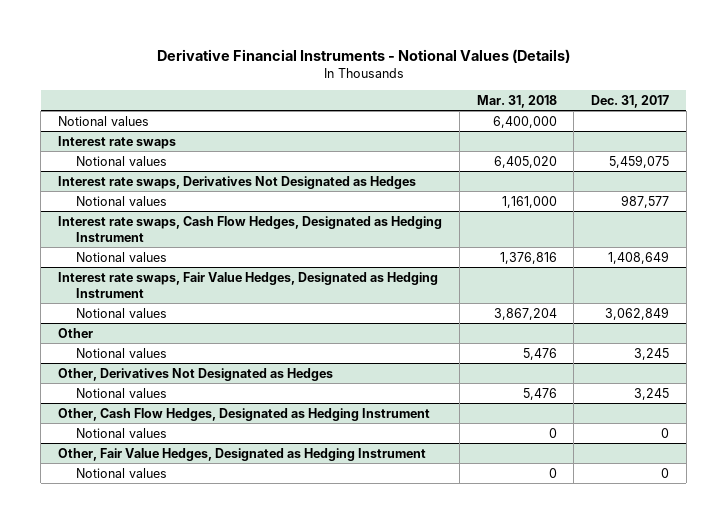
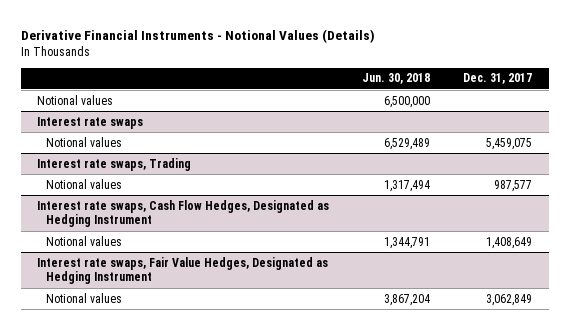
- | Mar. 31, 2018 | Dec. 31, 2017
+ | Jun. 30, 2018 | Dec. 31, 2017
- Interest rate swaps, Derivatives Not Designated as Hedges
+ Interest rate swaps, Trading
- Other
- Notional values | 5,476 | 3,245
- Other, Derivatives Not Designated as Hedges
- Notional values | 5,476 | 3,245
- Other, Cash Flow Hedges, Designated as Hedging Instrument
- Notional values | 0 | 0
- Other, Fair Value Hedges, Designated as Hedging Instrument
- Notional values | 0 | 0

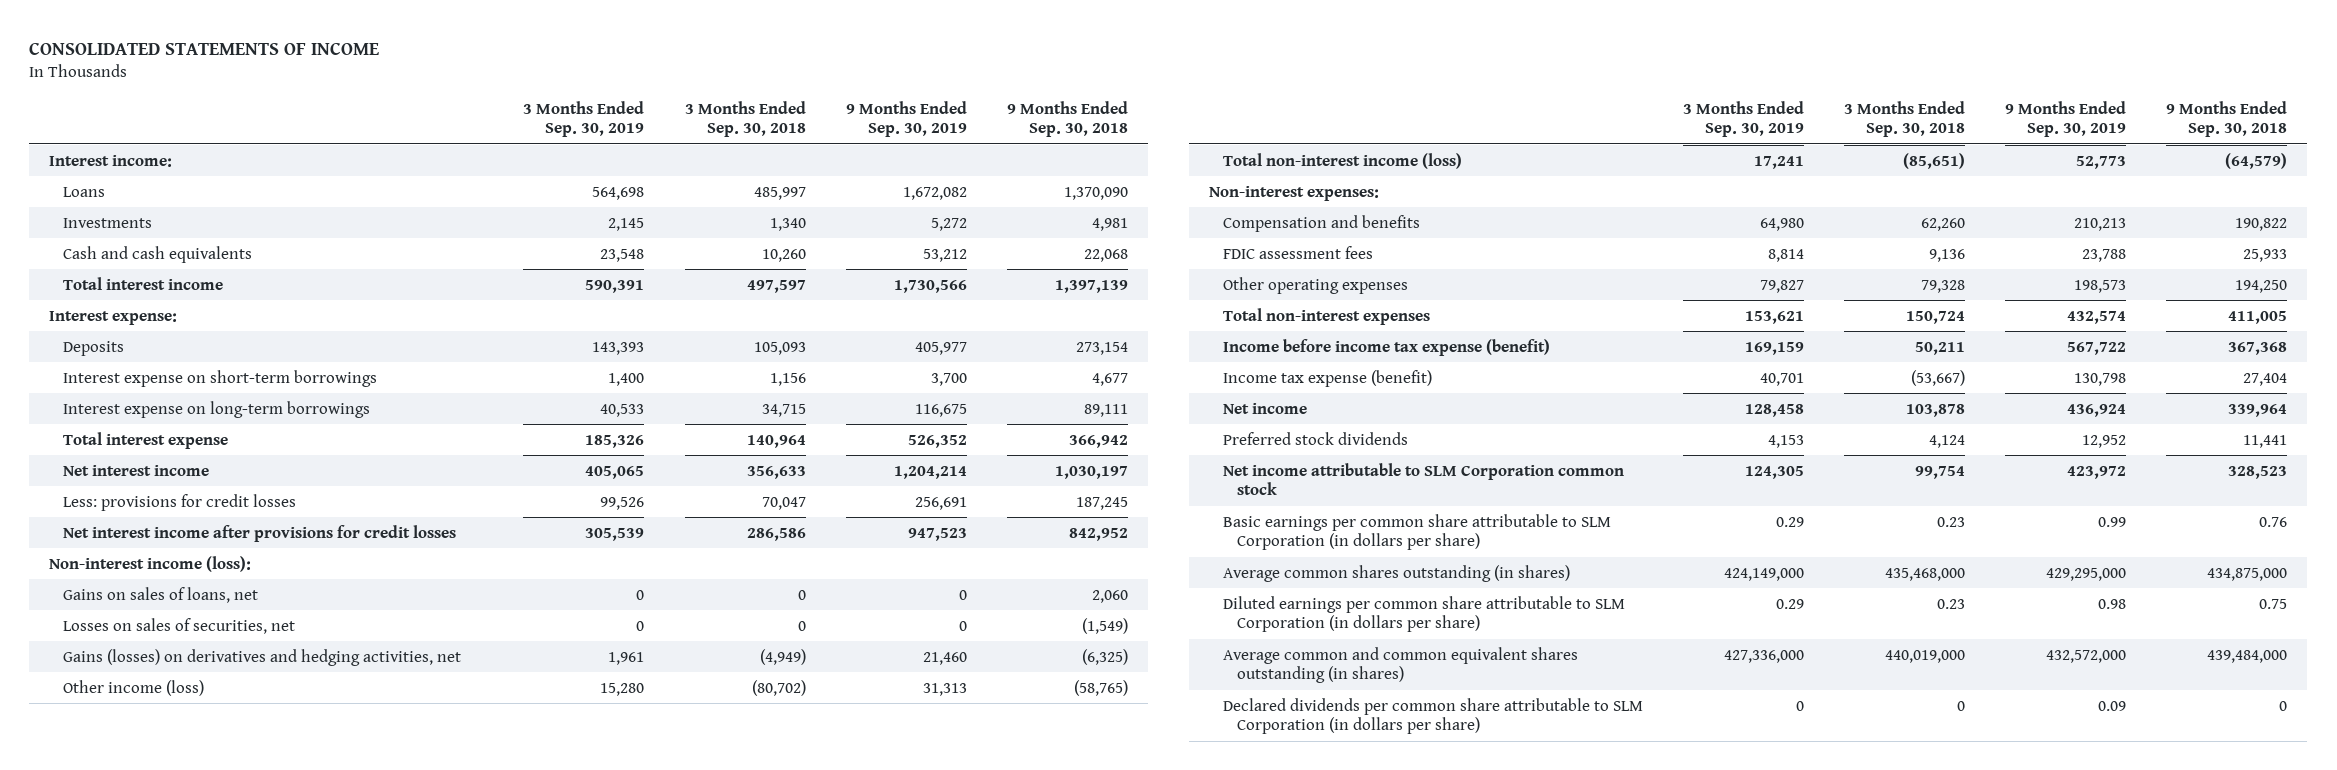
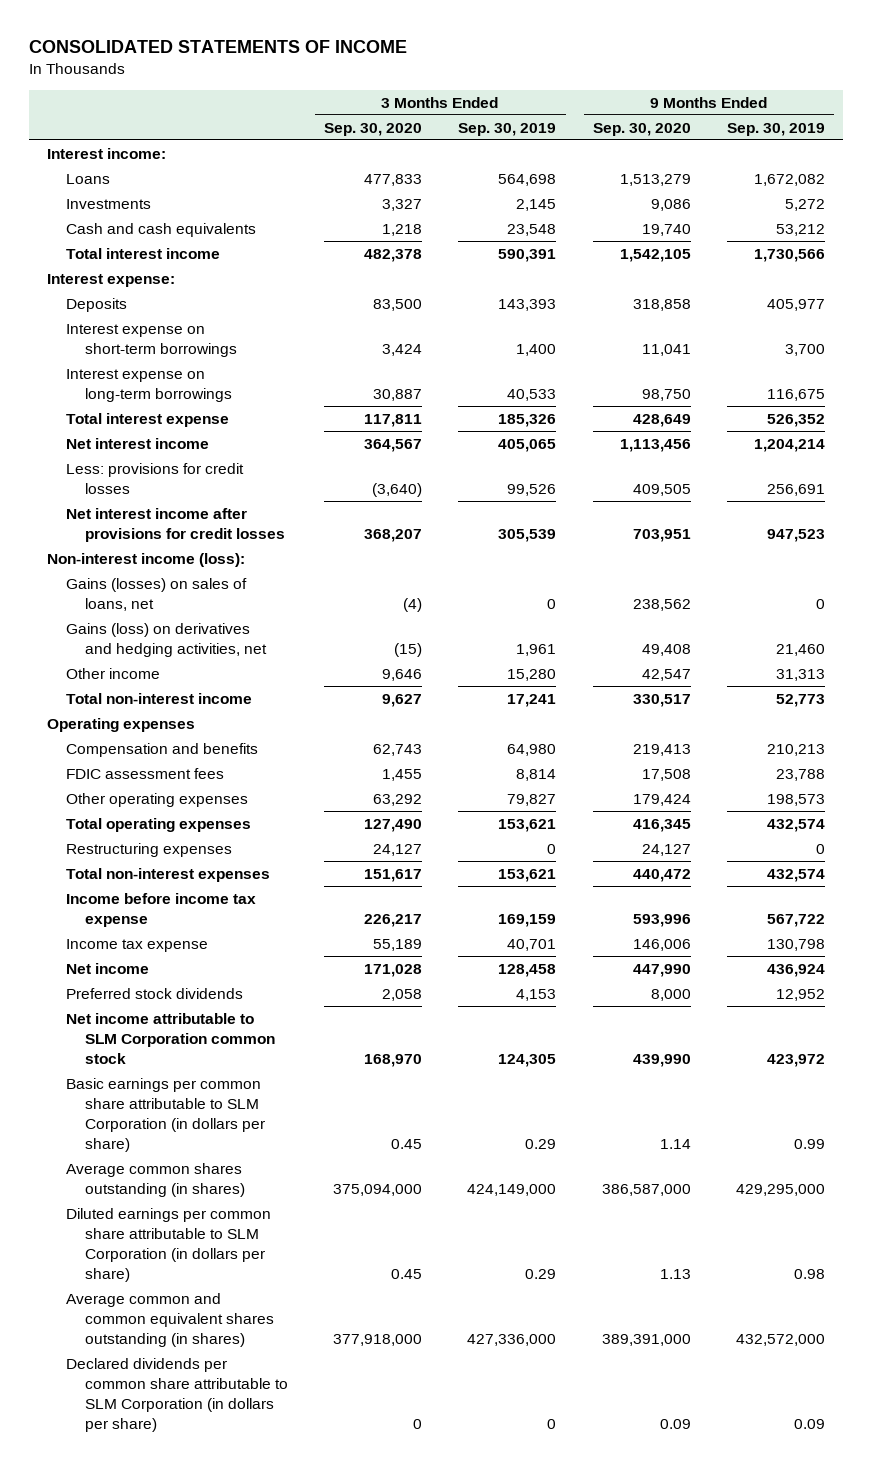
- | 3 Months Ended Sep. 30, 2019 | 3 Months Ended Sep. 30, 2018 | 9 Months Ended Sep. 30, 2019 | 9 Months Ended Sep. 30, 2018
+ | 3 Months Ended Sep. 30, 2020 | 3 Months Ended Sep. 30, 2019 | 9 Months Ended Sep. 30, 2020 | 9 Months Ended Sep. 30, 2019
- Gains on sales of loans, net | 0 | 0 | 0 | 2,060
- Losses on sales of securities, net | 0 | 0 | 0 | (1,549)
- Gains (losses) on derivatives and hedging activities, net | 1,961 | (4,949) | 21,460 | (6,325)
- Other income (loss) | 15,280 | (80,702) | 31,313 | (58,765)
- Total non-interest income (loss) | 17,241 | (85,651) | 52,773 | (64,579)
- Non-interest expenses:
+ Gains (losses) on sales of loans, net | (4) | 0 | 238,562 | 0
+ Gains (loss) on derivatives and hedging activities, net | (15) | 1,961 | 49,408 | 21,460
+ Other income | 9,646 | 15,280 | 42,547 | 31,313
+ Total non-interest income | 9,627 | 17,241 | 330,517 | 52,773
+ Operating expenses
+ Total operating expenses | 127,490 | 153,621 | 416,345 | 432,574
+ Restructuring expenses | 24,127 | 0 | 24,127 | 0
- Income before income tax expense (benefit) | 169,159 | 50,211 | 567,722 | 367,368
- Income tax expense (benefit) | 40,701 | (53,667) | 130,798 | 27,404
+ Income before income tax expense | 226,217 | 169,159 | 593,996 | 567,722
+ Income tax expense | 55,189 | 40,701 | 146,006 | 130,798

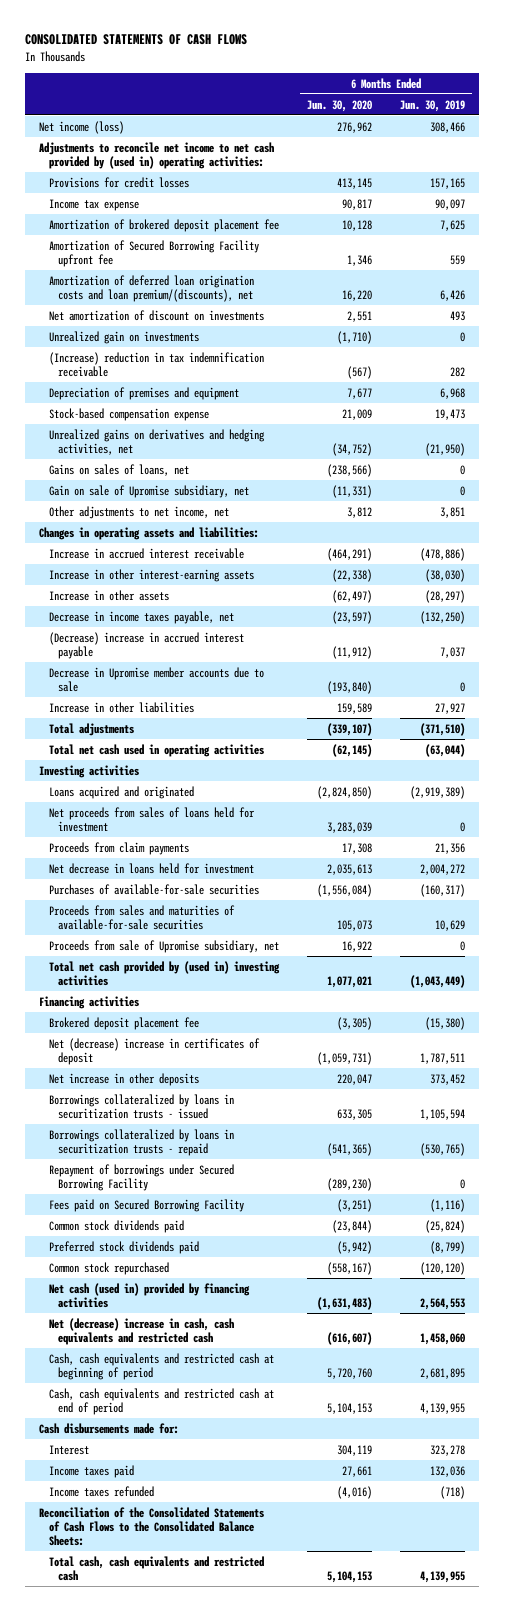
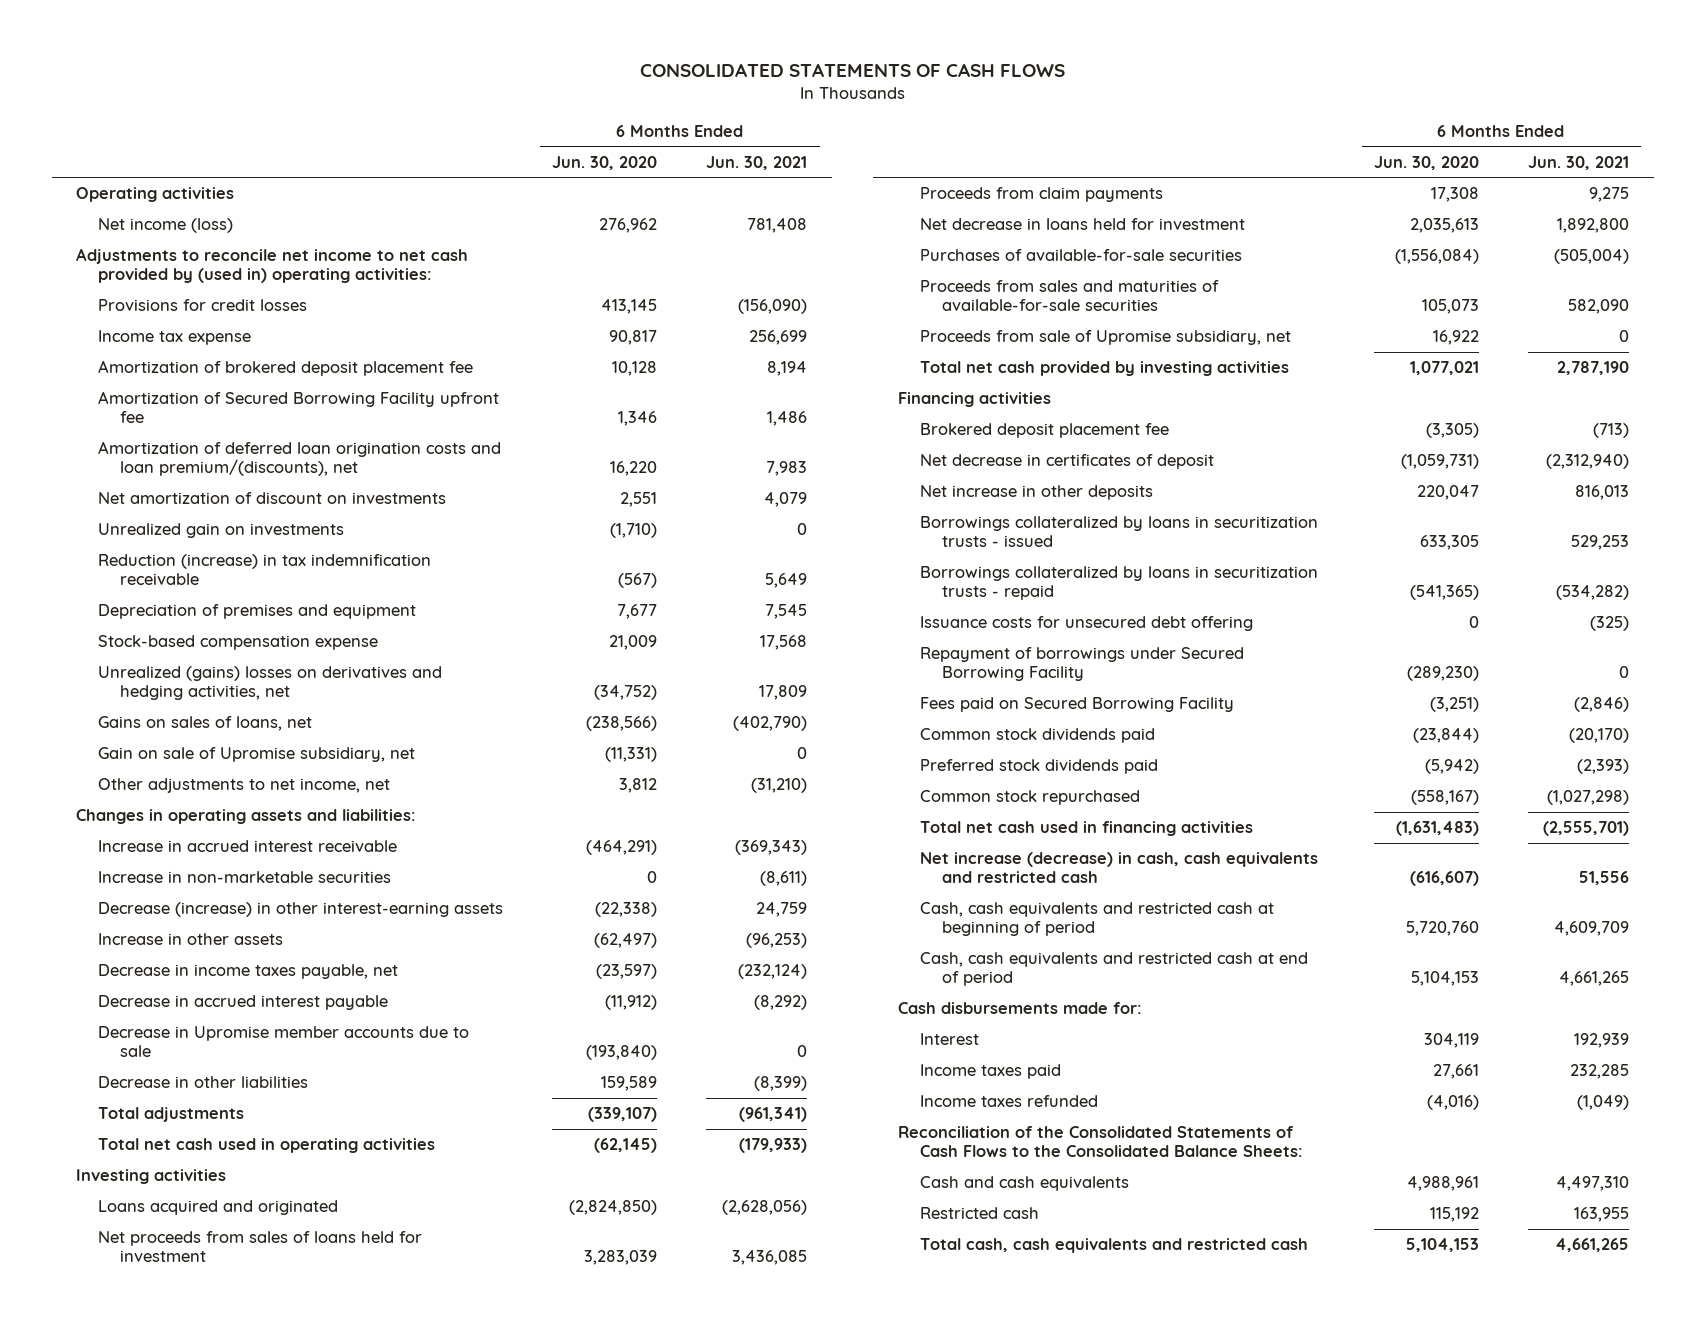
- | 6 Months Ended Jun. 30, 2020 | 6 Months Ended Jun. 30, 2019
+ | 6 Months Ended Jun. 30, 2020 | 6 Months Ended Jun. 30, 2021
+ Operating activities
- (Increase) reduction in tax indemnification receivable | (567) | 282
+ Reduction (increase) in tax indemnification receivable | (567) | 5,649
- Unrealized gains on derivatives and hedging activities, net | (34,752) | (21,950)
+ Unrealized (gains) losses on derivatives and hedging activities, net | (34,752) | 17,809
- Increase in other interest-earning assets | (22,338) | (38,030)
+ Increase in non-marketable securities | 0 | (8,611)
+ Decrease (increase) in other interest-earning assets | (22,338) | 24,759
- (Decrease) increase in accrued interest payable | (11,912) | 7,037
+ Decrease in accrued interest payable | (11,912) | (8,292)
- Increase in other liabilities | 159,589 | 27,927
+ Decrease in other liabilities | 159,589 | (8,399)
- Total net cash provided by (used in) investing activities | 1,077,021 | (1,043,449)
+ Total net cash provided by investing activities | 1,077,021 | 2,787,190
- Net (decrease) increase in certificates of deposit | (1,059,731) | 1,787,511
+ Net decrease in certificates of deposit | (1,059,731) | (2,312,940)
+ Issuance costs for unsecured debt offering | 0 | (325)
- Net cash (used in) provided by financing activities | (1,631,483) | 2,564,553
- Net (decrease) increase in cash, cash equivalents and restricted cash | (616,607) | 1,458,060
+ Total net cash used in financing activities | (1,631,483) | (2,555,701)
+ Net increase (decrease) in cash, cash equivalents and restricted cash | (616,607) | 51,556
+ Cash and cash equivalents | 4,988,961 | 4,497,310
+ Restricted cash | 115,192 | 163,955

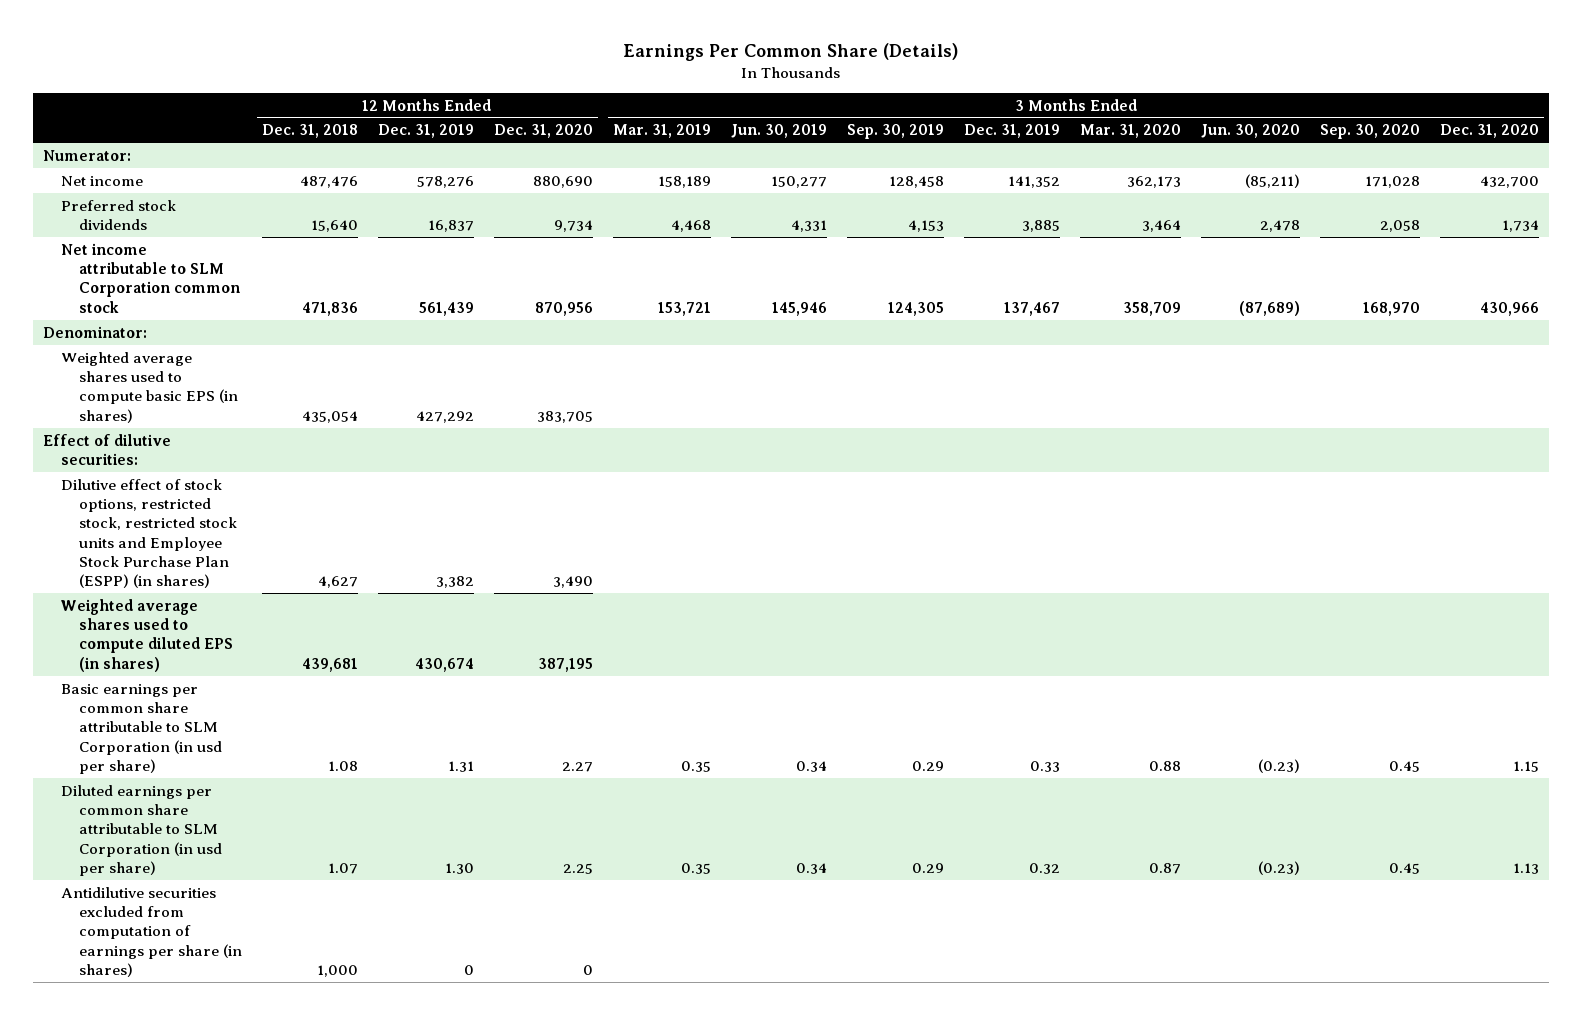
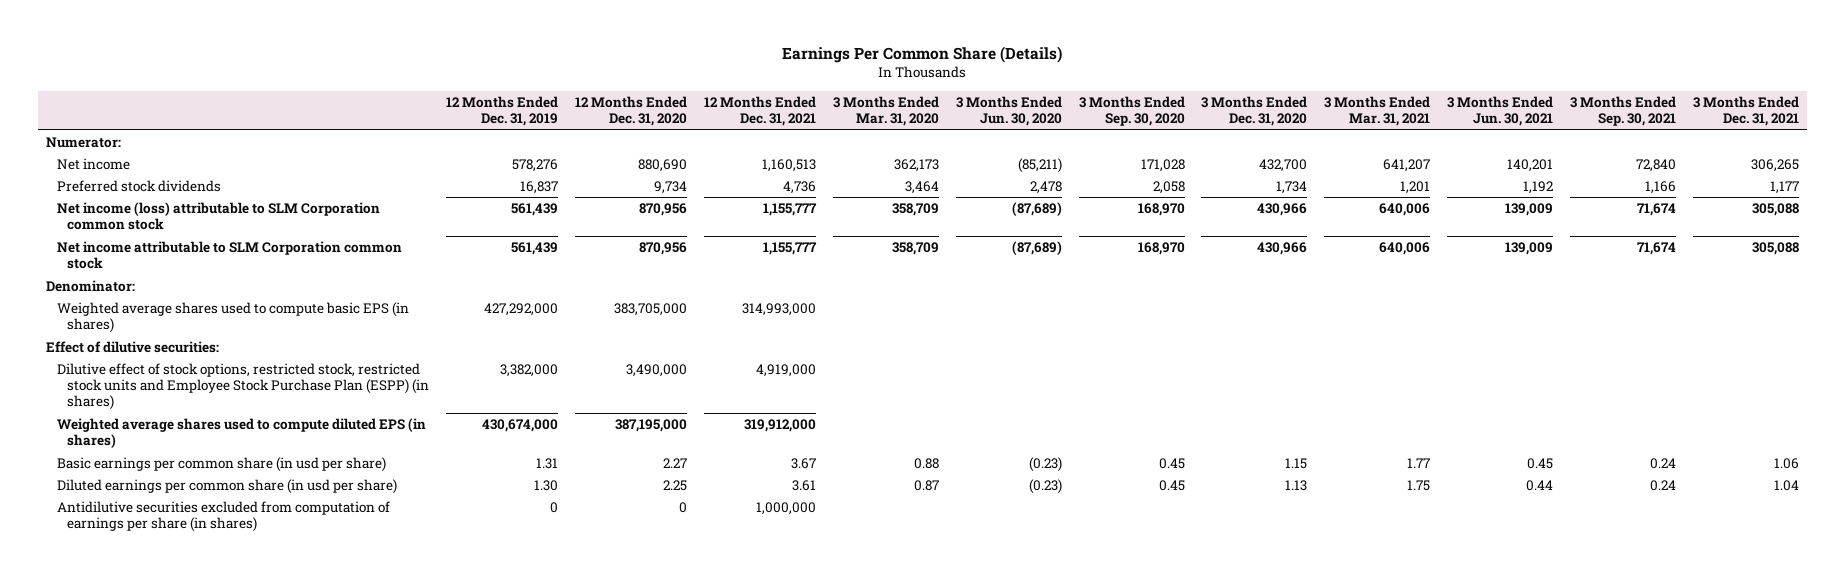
- | 12 Months Ended Dec. 31, 2018 | 12 Months Ended Dec. 31, 2019 | 12 Months Ended Dec. 31, 2020 | 3 Months Ended Mar. 31, 2019 | 3 Months Ended Jun. 30, 2019 | 3 Months Ended Sep. 30, 2019 | 3 Months Ended Dec. 31, 2019 | 3 Months Ended Mar. 31, 2020 | 3 Months Ended Jun. 30, 2020 | 3 Months Ended Sep. 30, 2020 | 3 Months Ended Dec. 31, 2020
+ | 12 Months Ended Dec. 31, 2019 | 12 Months Ended Dec. 31, 2020 | 12 Months Ended Dec. 31, 2021 | 3 Months Ended Mar. 31, 2020 | 3 Months Ended Jun. 30, 2020 | 3 Months Ended Sep. 30, 2020 | 3 Months Ended Dec. 31, 2020 | 3 Months Ended Mar. 31, 2021 | 3 Months Ended Jun. 30, 2021 | 3 Months Ended Sep. 30, 2021 | 3 Months Ended Dec. 31, 2021
+ Net income (loss) attributable to SLM Corporation common stock | 561,439 | 870,956 | 1,155,777 | 358,709 | (87,689) | 168,970 | 430,966 | 640,006 | 139,009 | 71,674 | 305,088
- Weighted average shares used to compute basic EPS (in shares) | 435,054 | 427,292 | 383,705 | | | | | | | |
+ Weighted average shares used to compute basic EPS (in shares) | 427,292,000 | 383,705,000 | 314,993,000 | | | | | | | |
- Dilutive effect of stock options, restricted stock, restricted stock units and Employee Stock Purchase Plan (ESPP) (in shares) | 4,627 | 3,382 | 3,490 | | | | | | | |
- Weighted average shares used to compute diluted EPS (in shares) | 439,681 | 430,674 | 387,195 | | | | | | | |
- Basic earnings per common share attributable to SLM Corporation (in usd per share) | 1.08 | 1.31 | 2.27 | 0.35 | 0.34 | 0.29 | 0.33 | 0.88 | (0.23) | 0.45 | 1.15
- Diluted earnings per common share attributable to SLM Corporation (in usd per share) | 1.07 | 1.30 | 2.25 | 0.35 | 0.34 | 0.29 | 0.32 | 0.87 | (0.23) | 0.45 | 1.13
+ Dilutive effect of stock options, restricted stock, restricted stock units and Employee Stock Purchase Plan (ESPP) (in shares) | 3,382,000 | 3,490,000 | 4,919,000 | | | | | | | |
+ Weighted average shares used to compute diluted EPS (in shares) | 430,674,000 | 387,195,000 | 319,912,000 | | | | | | | |
+ Basic earnings per common share (in usd per share) | 1.31 | 2.27 | 3.67 | 0.88 | (0.23) | 0.45 | 1.15 | 1.77 | 0.45 | 0.24 | 1.06
+ Diluted earnings per common share (in usd per share) | 1.30 | 2.25 | 3.61 | 0.87 | (0.23) | 0.45 | 1.13 | 1.75 | 0.44 | 0.24 | 1.04

